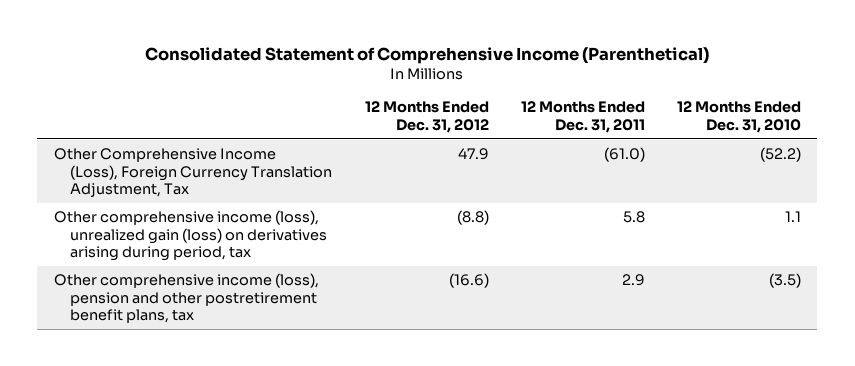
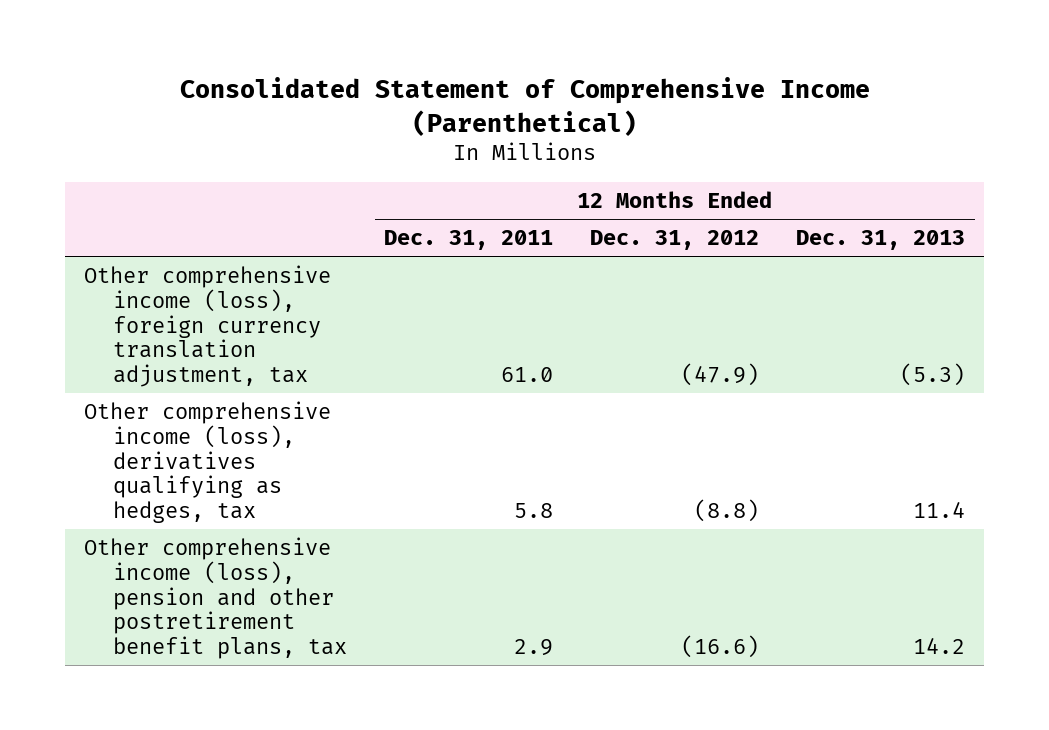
- | 12 Months Ended Dec. 31, 2012 | 12 Months Ended Dec. 31, 2011 | 12 Months Ended Dec. 31, 2010
+ | 12 Months Ended Dec. 31, 2011 | 12 Months Ended Dec. 31, 2012 | 12 Months Ended Dec. 31, 2013
- Other Comprehensive Income (Loss), Foreign Currency Translation Adjustment, Tax | 47.9 | (61.0) | (52.2)
- Other comprehensive income (loss), unrealized gain (loss) on derivatives arising during period, tax | (8.8) | 5.8 | 1.1
+ Other comprehensive income (loss), foreign currency translation adjustment, tax | 61.0 | (47.9) | (5.3)
+ Other comprehensive income (loss), derivatives qualifying as hedges, tax | 5.8 | (8.8) | 11.4

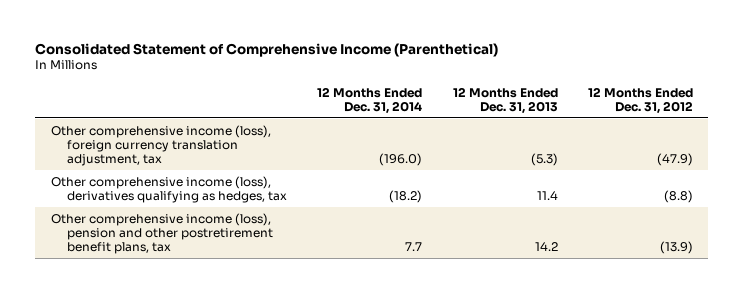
- | 12 Months Ended Dec. 31, 2011 | 12 Months Ended Dec. 31, 2012 | 12 Months Ended Dec. 31, 2013
+ | 12 Months Ended Dec. 31, 2014 | 12 Months Ended Dec. 31, 2013 | 12 Months Ended Dec. 31, 2012
- Other comprehensive income (loss), pension and other postretirement benefit plans, tax | 2.9 | (16.6) | 14.2
+ Other comprehensive income (loss), pension and other postretirement benefit plans, tax | 7.7 | 14.2 | (13.9)

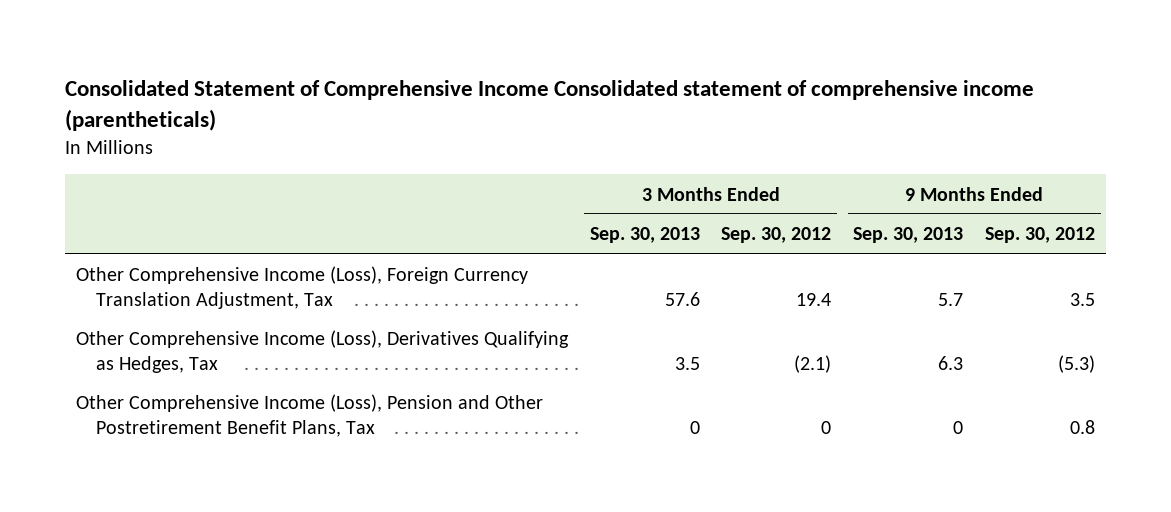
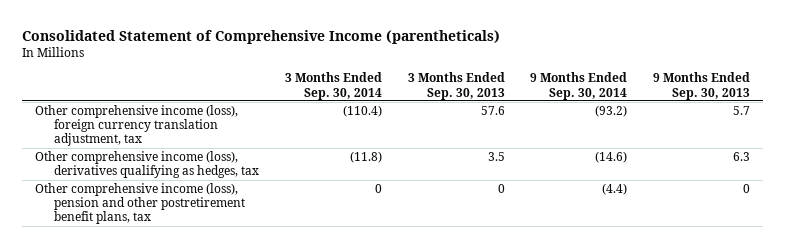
- Consolidated Statement of Comprehensive Income Consolidated statement of comprehensive income (parentheticals)
+ Consolidated Statement of Comprehensive Income (parentheticals)
- | 3 Months Ended Sep. 30, 2013 | 3 Months Ended Sep. 30, 2012 | 9 Months Ended Sep. 30, 2013 | 9 Months Ended Sep. 30, 2012
+ | 3 Months Ended Sep. 30, 2014 | 3 Months Ended Sep. 30, 2013 | 9 Months Ended Sep. 30, 2014 | 9 Months Ended Sep. 30, 2013
- Other Comprehensive Income (Loss), Foreign Currency Translation Adjustment, Tax | 57.6 | 19.4 | 5.7 | 3.5
- Other Comprehensive Income (Loss), Derivatives Qualifying as Hedges, Tax | 3.5 | (2.1) | 6.3 | (5.3)
- Other Comprehensive Income (Loss), Pension and Other Postretirement Benefit Plans, Tax | 0 | 0 | 0 | 0.8
+ Other comprehensive income (loss), foreign currency translation adjustment, tax | (110.4) | 57.6 | (93.2) | 5.7
+ Other comprehensive income (loss), derivatives qualifying as hedges, tax | (11.8) | 3.5 | (14.6) | 6.3
+ Other comprehensive income (loss), pension and other postretirement benefit plans, tax | 0 | 0 | (4.4) | 0

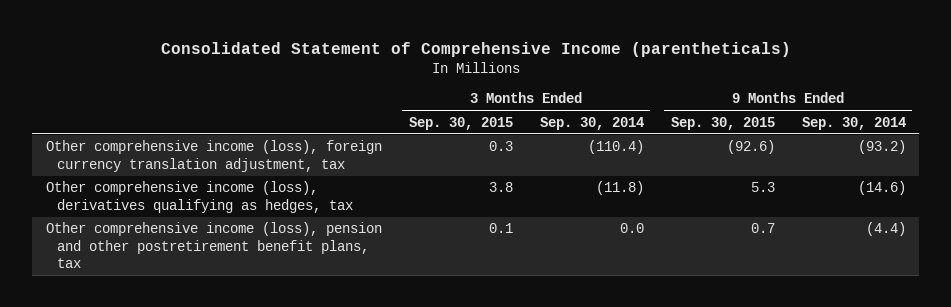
- | 3 Months Ended Sep. 30, 2014 | 3 Months Ended Sep. 30, 2013 | 9 Months Ended Sep. 30, 2014 | 9 Months Ended Sep. 30, 2013
+ | 3 Months Ended Sep. 30, 2015 | 3 Months Ended Sep. 30, 2014 | 9 Months Ended Sep. 30, 2015 | 9 Months Ended Sep. 30, 2014
- Other comprehensive income (loss), pension and other postretirement benefit plans, tax | 0 | 0 | (4.4) | 0
+ Other comprehensive income (loss), pension and other postretirement benefit plans, tax | 0.1 | 0.0 | 0.7 | (4.4)

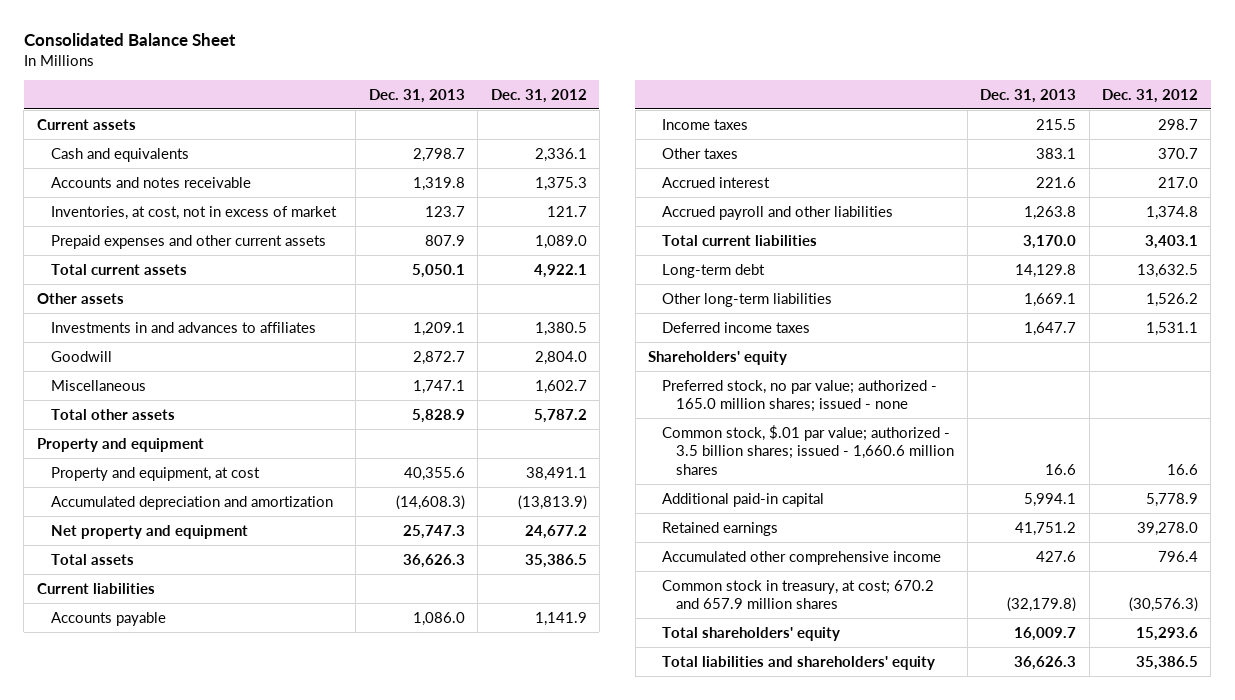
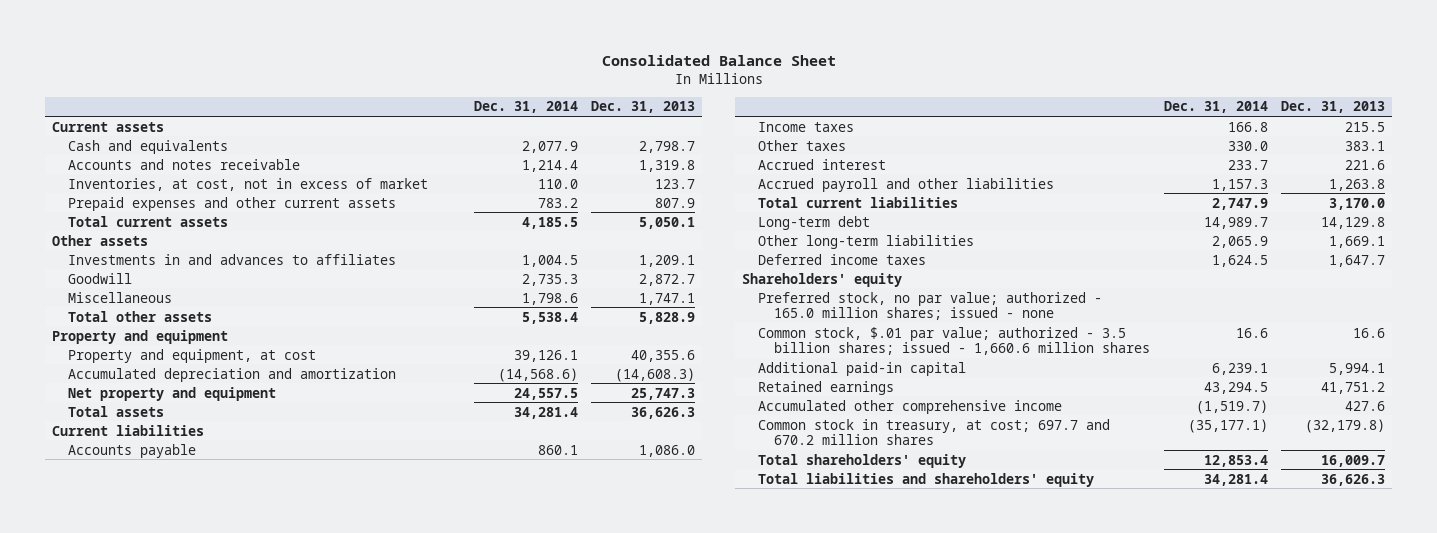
- | Dec. 31, 2013 | Dec. 31, 2012
+ | Dec. 31, 2014 | Dec. 31, 2013
- Common stock in treasury, at cost; 670.2 and 657.9 million shares | (32,179.8) | (30,576.3)
+ Common stock in treasury, at cost; 697.7 and 670.2 million shares | (35,177.1) | (32,179.8)

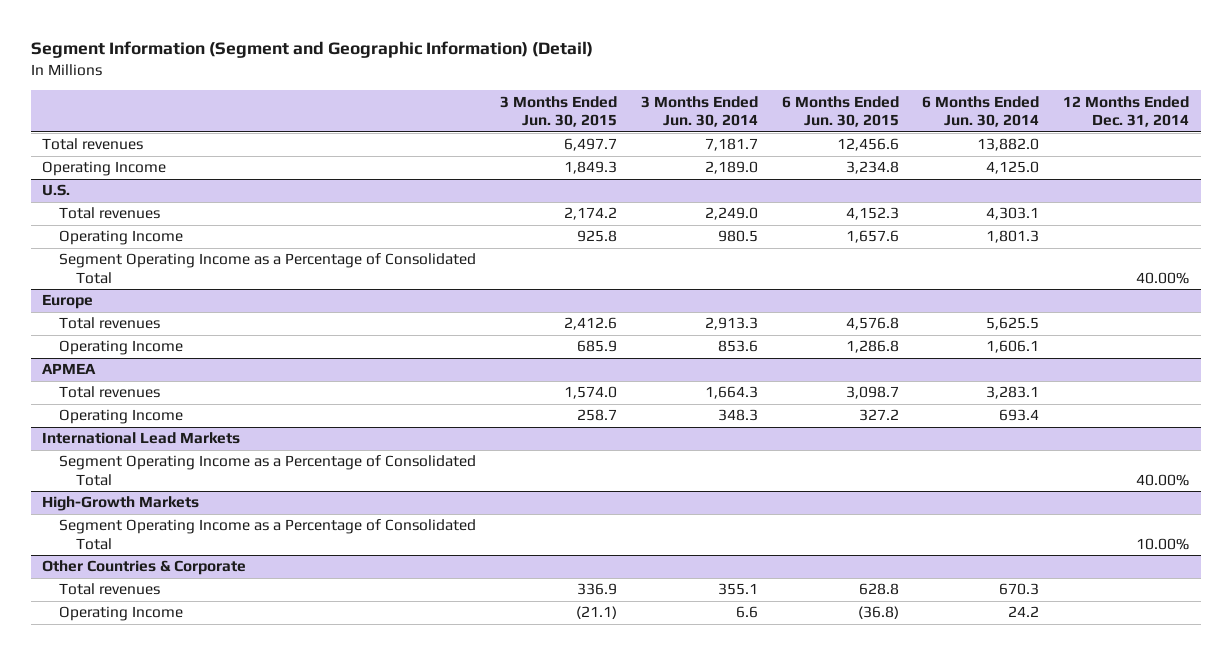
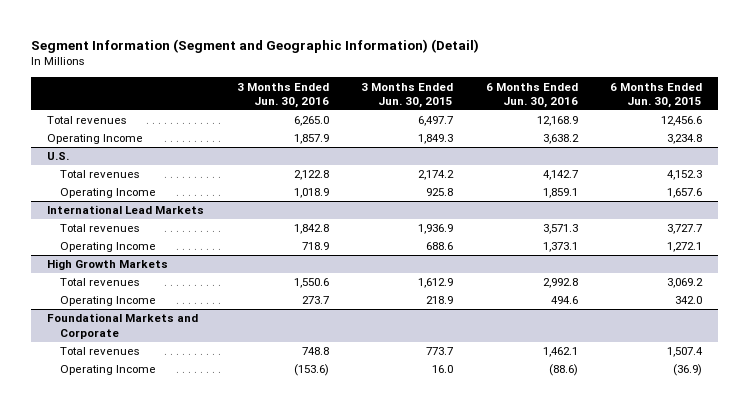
- | 3 Months Ended Jun. 30, 2015 | 3 Months Ended Jun. 30, 2014 | 6 Months Ended Jun. 30, 2015 | 6 Months Ended Jun. 30, 2014 | 12 Months Ended Dec. 31, 2014
+ | 3 Months Ended Jun. 30, 2016 | 3 Months Ended Jun. 30, 2015 | 6 Months Ended Jun. 30, 2016 | 6 Months Ended Jun. 30, 2015
@ U.S.
- Segment Operating Income as a Percentage of Consolidated Total | | | | | 40.00%
- Europe
- Total revenues | 2,412.6 | 2,913.3 | 4,576.8 | 5,625.5 |
- Operating Income | 685.9 | 853.6 | 1,286.8 | 1,606.1 |
- APMEA
- Total revenues | 1,574.0 | 1,664.3 | 3,098.7 | 3,283.1 |
- Operating Income | 258.7 | 348.3 | 327.2 | 693.4 |
@ International Lead Markets
- Segment Operating Income as a Percentage of Consolidated Total | | | | | 40.00%
- High-Growth Markets
- Segment Operating Income as a Percentage of Consolidated Total | | | | | 10.00%
- Other Countries & Corporate
- Total revenues | 336.9 | 355.1 | 628.8 | 670.3 |
- Operating Income | (21.1) | 6.6 | (36.8) | 24.2 |
@ International Lead Markets
+ Total revenues | 1,842.8 | 1,936.9 | 3,571.3 | 3,727.7
+ Operating Income | 718.9 | 688.6 | 1,373.1 | 1,272.1
+ High Growth Markets
+ Total revenues | 1,550.6 | 1,612.9 | 2,992.8 | 3,069.2
+ Operating Income | 273.7 | 218.9 | 494.6 | 342.0
+ Foundational Markets and Corporate
+ Total revenues | 748.8 | 773.7 | 1,462.1 | 1,507.4
+ Operating Income | (153.6) | 16.0 | (88.6) | (36.9)

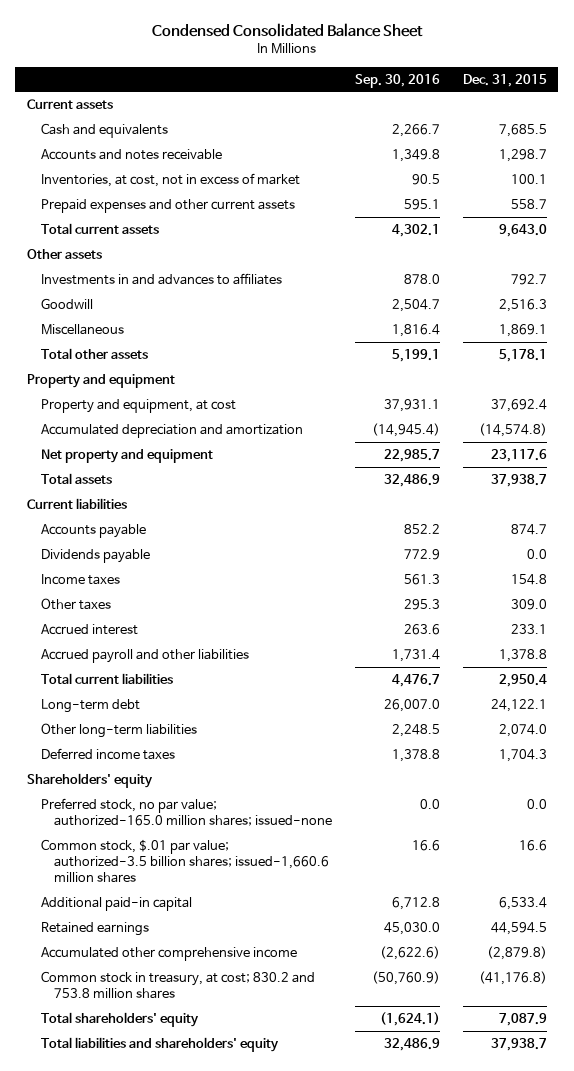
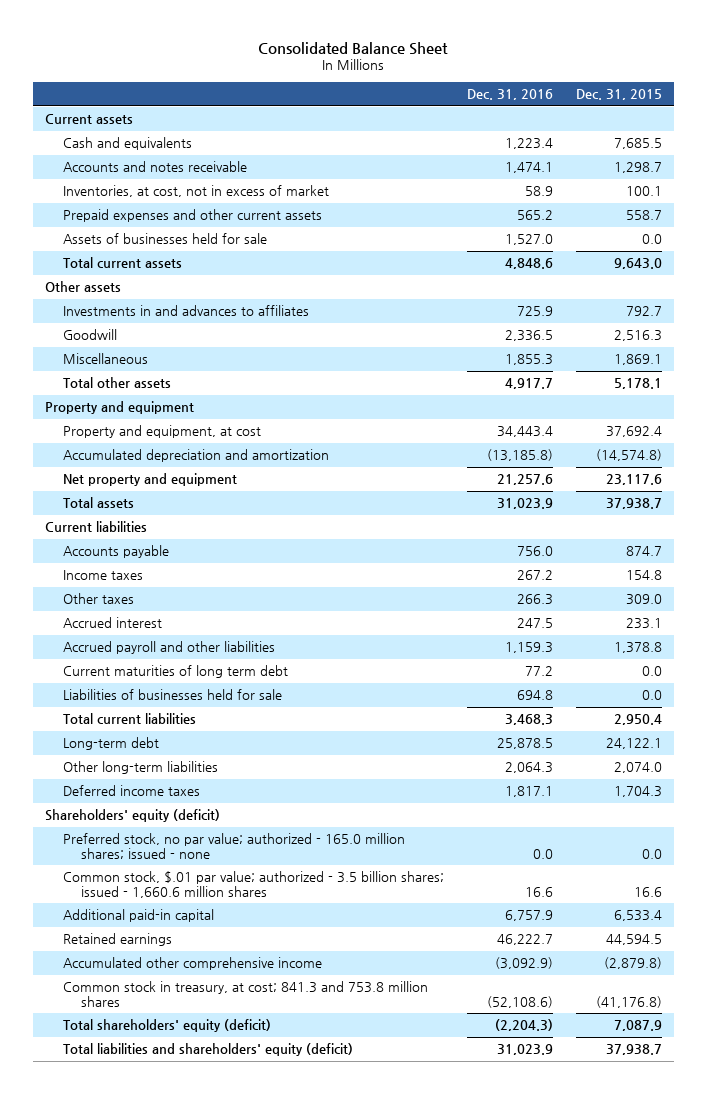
- Condensed Consolidated Balance Sheet
+ Consolidated Balance Sheet
- | Sep. 30, 2016 | Dec. 31, 2015
+ | Dec. 31, 2016 | Dec. 31, 2015
+ Assets of businesses held for sale | 1,527.0 | 0.0
- Dividends payable | 772.9 | 0.0
+ Current maturities of long term debt | 77.2 | 0.0
+ Liabilities of businesses held for sale | 694.8 | 0.0
- Shareholders' equity
- Preferred stock, no par value; authorized-165.0 million shares; issued-none | 0.0 | 0.0
- Common stock, $.01 par value; authorized-3.5 billion shares; issued-1,660.6 million shares | 16.6 | 16.6
+ Shareholders' equity (deficit)
+ Preferred stock, no par value; authorized - 165.0 million shares; issued - none | 0.0 | 0.0
+ Common stock, $.01 par value; authorized - 3.5 billion shares; issued - 1,660.6 million shares | 16.6 | 16.6
- Common stock in treasury, at cost; 830.2 and 753.8 million shares | (50,760.9) | (41,176.8)
- Total shareholders' equity | (1,624.1) | 7,087.9
- Total liabilities and shareholders' equity | 32,486.9 | 37,938.7
+ Common stock in treasury, at cost; 841.3 and 753.8 million shares | (52,108.6) | (41,176.8)
+ Total shareholders' equity (deficit) | (2,204.3) | 7,087.9
+ Total liabilities and shareholders' equity (deficit) | 31,023.9 | 37,938.7

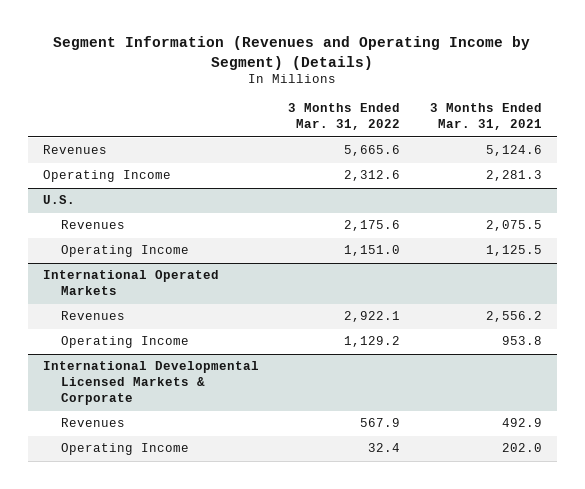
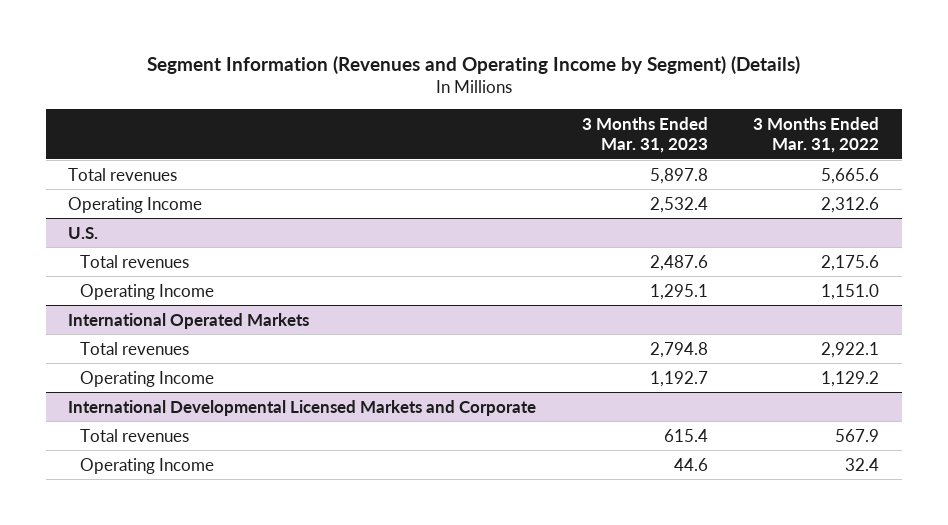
- | 3 Months Ended Mar. 31, 2022 | 3 Months Ended Mar. 31, 2021
+ | 3 Months Ended Mar. 31, 2023 | 3 Months Ended Mar. 31, 2022
- Revenues | 5,665.6 | 5,124.6
+ Total revenues | 5,897.8 | 5,665.6
@ U.S.
- Revenues | 2,175.6 | 2,075.5
+ Total revenues | 2,487.6 | 2,175.6
@ International Operated Markets
- Revenues | 2,922.1 | 2,556.2
+ Total revenues | 2,794.8 | 2,922.1
- International Developmental Licensed Markets & Corporate
- Revenues | 567.9 | 492.9
+ International Developmental Licensed Markets and Corporate
+ Total revenues | 615.4 | 567.9

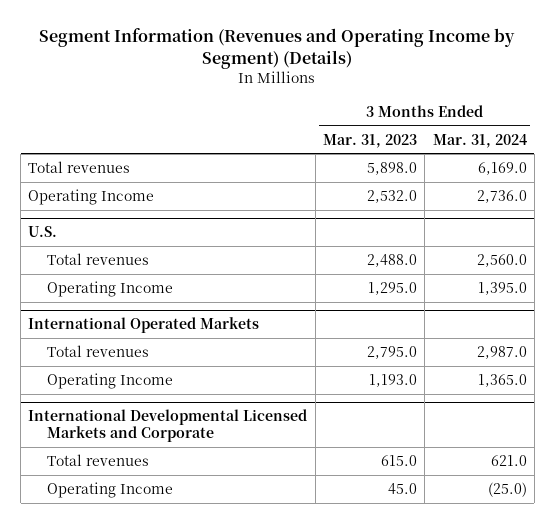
- | 3 Months Ended Mar. 31, 2023 | 3 Months Ended Mar. 31, 2022
+ | 3 Months Ended Mar. 31, 2023 | 3 Months Ended Mar. 31, 2024
- Total revenues | 5,897.8 | 5,665.6
- Operating Income | 2,532.4 | 2,312.6
+ Total revenues | 5,898.0 | 6,169.0
+ Operating Income | 2,532.0 | 2,736.0
@ U.S.
- Total revenues | 2,487.6 | 2,175.6
- Operating Income | 1,295.1 | 1,151.0
+ Total revenues | 2,488.0 | 2,560.0
+ Operating Income | 1,295.0 | 1,395.0
@ International Operated Markets
- Total revenues | 2,794.8 | 2,922.1
- Operating Income | 1,192.7 | 1,129.2
+ Total revenues | 2,795.0 | 2,987.0
+ Operating Income | 1,193.0 | 1,365.0
@ International Developmental Licensed Markets and Corporate
- Total revenues | 615.4 | 567.9
- Operating Income | 44.6 | 32.4
+ Total revenues | 615.0 | 621.0
+ Operating Income | 45.0 | (25.0)

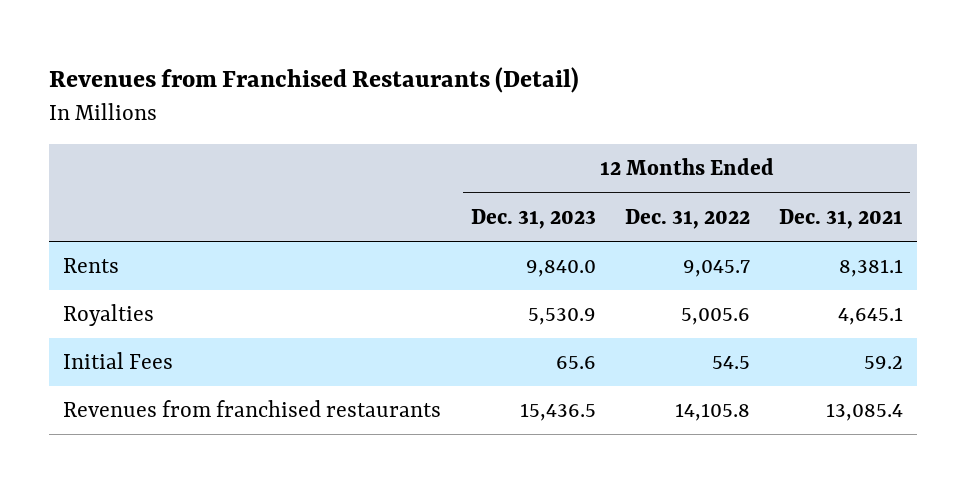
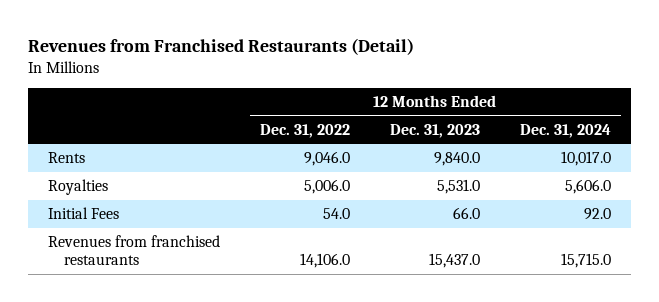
- | 12 Months Ended Dec. 31, 2023 | 12 Months Ended Dec. 31, 2022 | 12 Months Ended Dec. 31, 2021
+ | 12 Months Ended Dec. 31, 2022 | 12 Months Ended Dec. 31, 2023 | 12 Months Ended Dec. 31, 2024
- Rents | 9,840.0 | 9,045.7 | 8,381.1
- Royalties | 5,530.9 | 5,005.6 | 4,645.1
- Initial Fees | 65.6 | 54.5 | 59.2
- Revenues from franchised restaurants | 15,436.5 | 14,105.8 | 13,085.4
+ Rents | 9,046.0 | 9,840.0 | 10,017.0
+ Royalties | 5,006.0 | 5,531.0 | 5,606.0
+ Initial Fees | 54.0 | 66.0 | 92.0
+ Revenues from franchised restaurants | 14,106.0 | 15,437.0 | 15,715.0

